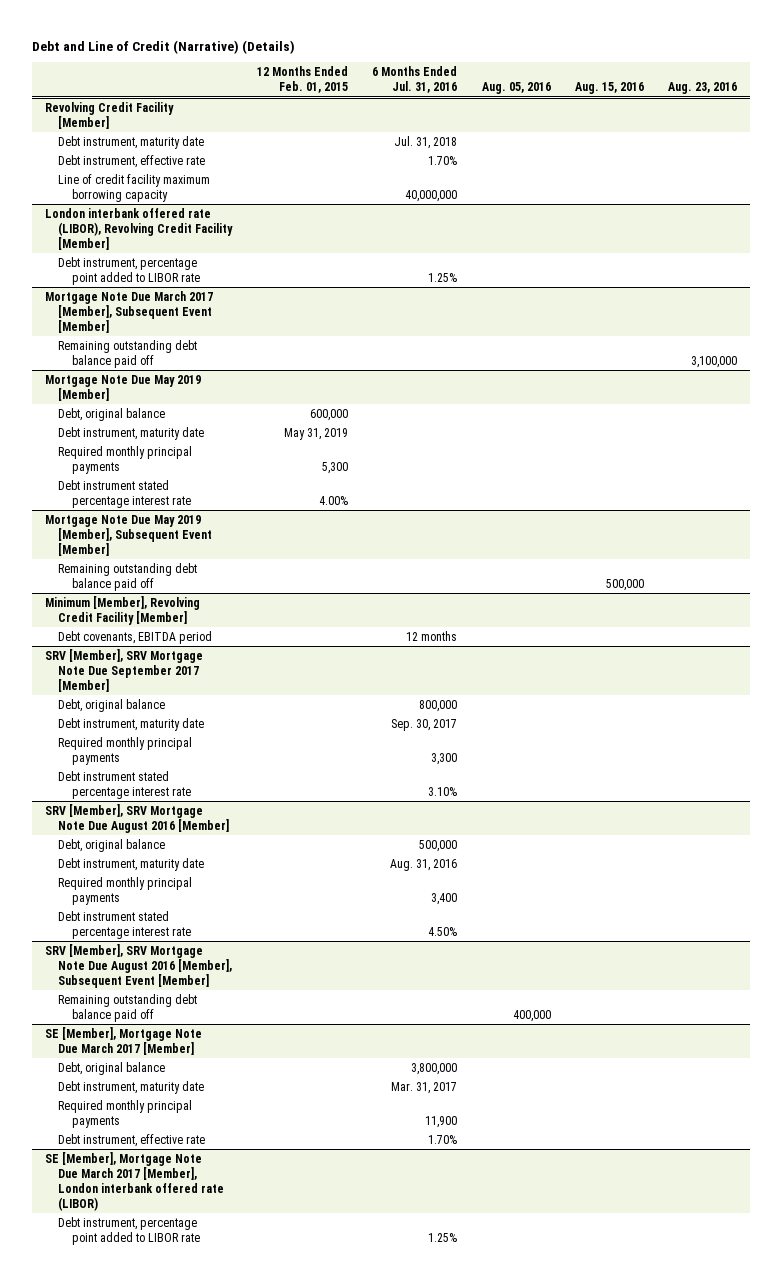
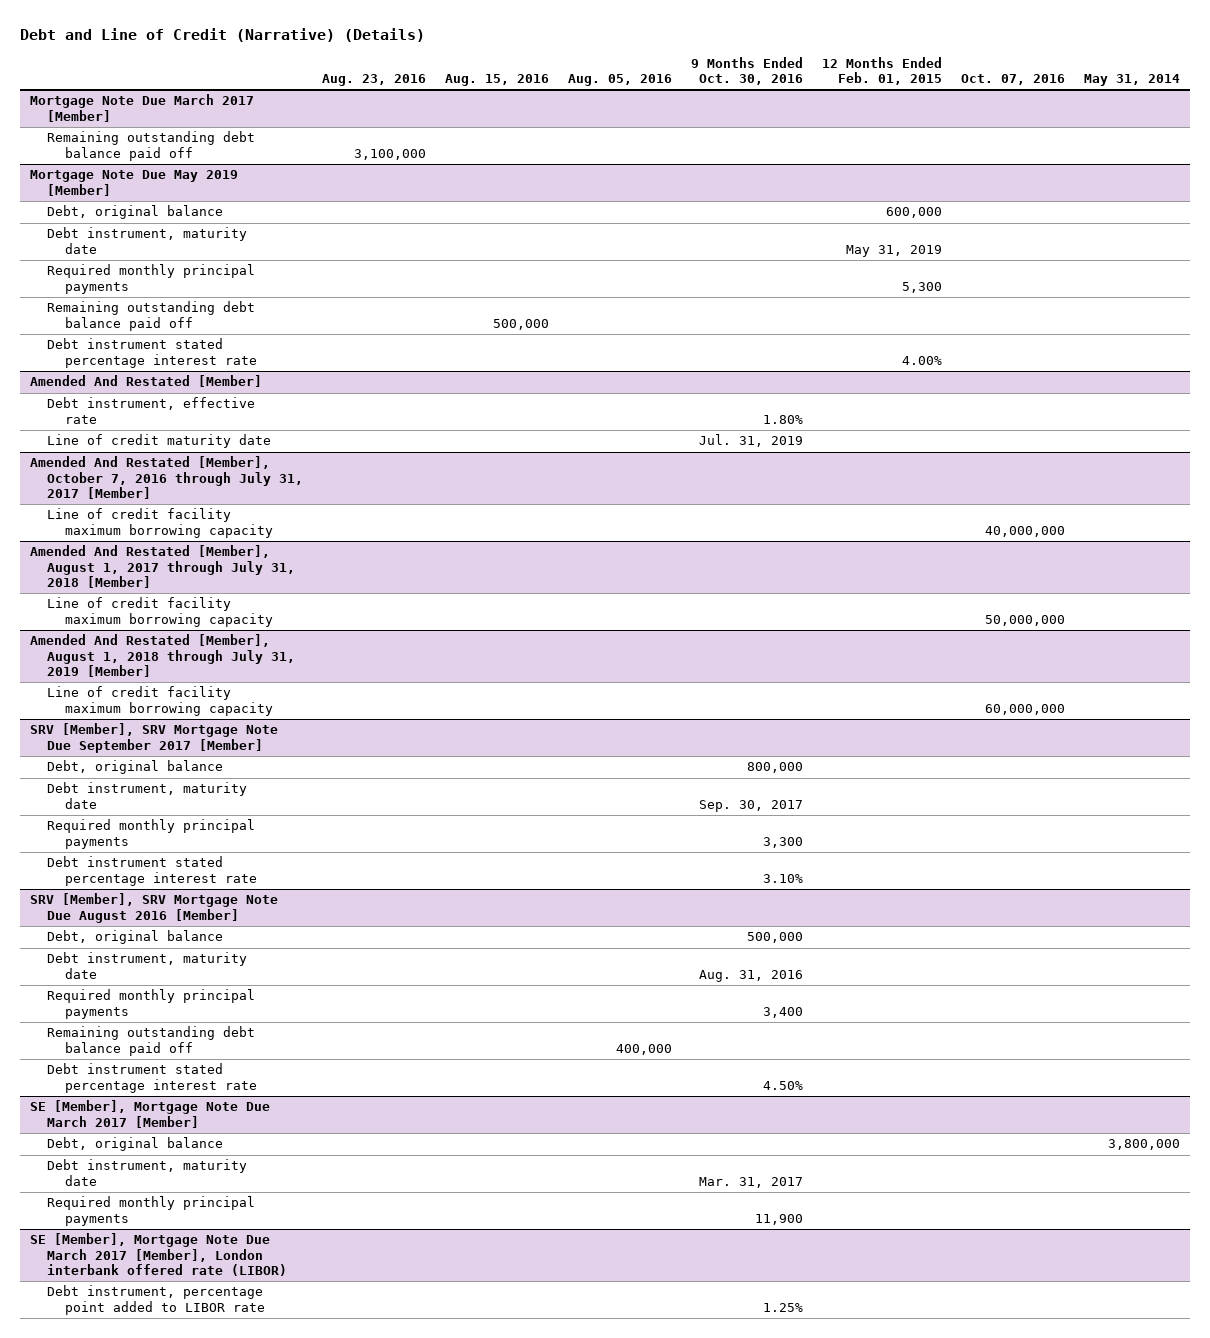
- | 12 Months Ended Feb. 01, 2015 | 6 Months Ended Jul. 31, 2016 | Aug. 05, 2016 | Aug. 15, 2016 | Aug. 23, 2016
+ | Aug. 23, 2016 | Aug. 15, 2016 | Aug. 05, 2016 | 9 Months Ended Oct. 30, 2016 | 12 Months Ended Feb. 01, 2015 | Oct. 07, 2016 | May 31, 2014
- Revolving Credit Facility [Member]
- Debt instrument, maturity date | | Jul. 31, 2018 | | |
- Debt instrument, effective rate | | 1.70% | | |
- Line of credit facility maximum borrowing capacity | | 40,000,000 | | |
- London interbank offered rate (LIBOR), Revolving Credit Facility [Member]
- Debt instrument, percentage point added to LIBOR rate | | 1.25% | | |
- Mortgage Note Due March 2017 [Member], Subsequent Event [Member]
+ Mortgage Note Due March 2017 [Member]
@ Mortgage Note Due May 2019 [Member]
+ Remaining outstanding debt balance paid off | | 500,000 | | | | |
- Mortgage Note Due May 2019 [Member], Subsequent Event [Member]
- Remaining outstanding debt balance paid off | | | | 500,000 |
- Minimum [Member], Revolving Credit Facility [Member]
- Debt covenants, EBITDA period | | 12 months | | |
+ Amended And Restated [Member]
+ Debt instrument, effective rate | | | | 1.80% | | |
+ Line of credit maturity date | | | | Jul. 31, 2019 | | |
+ Amended And Restated [Member], October 7, 2016 through July 31, 2017 [Member]
+ Line of credit facility maximum borrowing capacity | | | | | | 40,000,000 |
+ Amended And Restated [Member], August 1, 2017 through July 31, 2018 [Member]
+ Line of credit facility maximum borrowing capacity | | | | | | 50,000,000 |
+ Amended And Restated [Member], August 1, 2018 through July 31, 2019 [Member]
+ Line of credit facility maximum borrowing capacity | | | | | | 60,000,000 |
@ SRV [Member], SRV Mortgage Note Due August 2016 [Member]
+ Remaining outstanding debt balance paid off | | | 400,000 | | | |
- SRV [Member], SRV Mortgage Note Due August 2016 [Member], Subsequent Event [Member]
- Remaining outstanding debt balance paid off | | | 400,000 | |
@ SE [Member], Mortgage Note Due March 2017 [Member]
- Debt instrument, effective rate | | 1.70% | | |

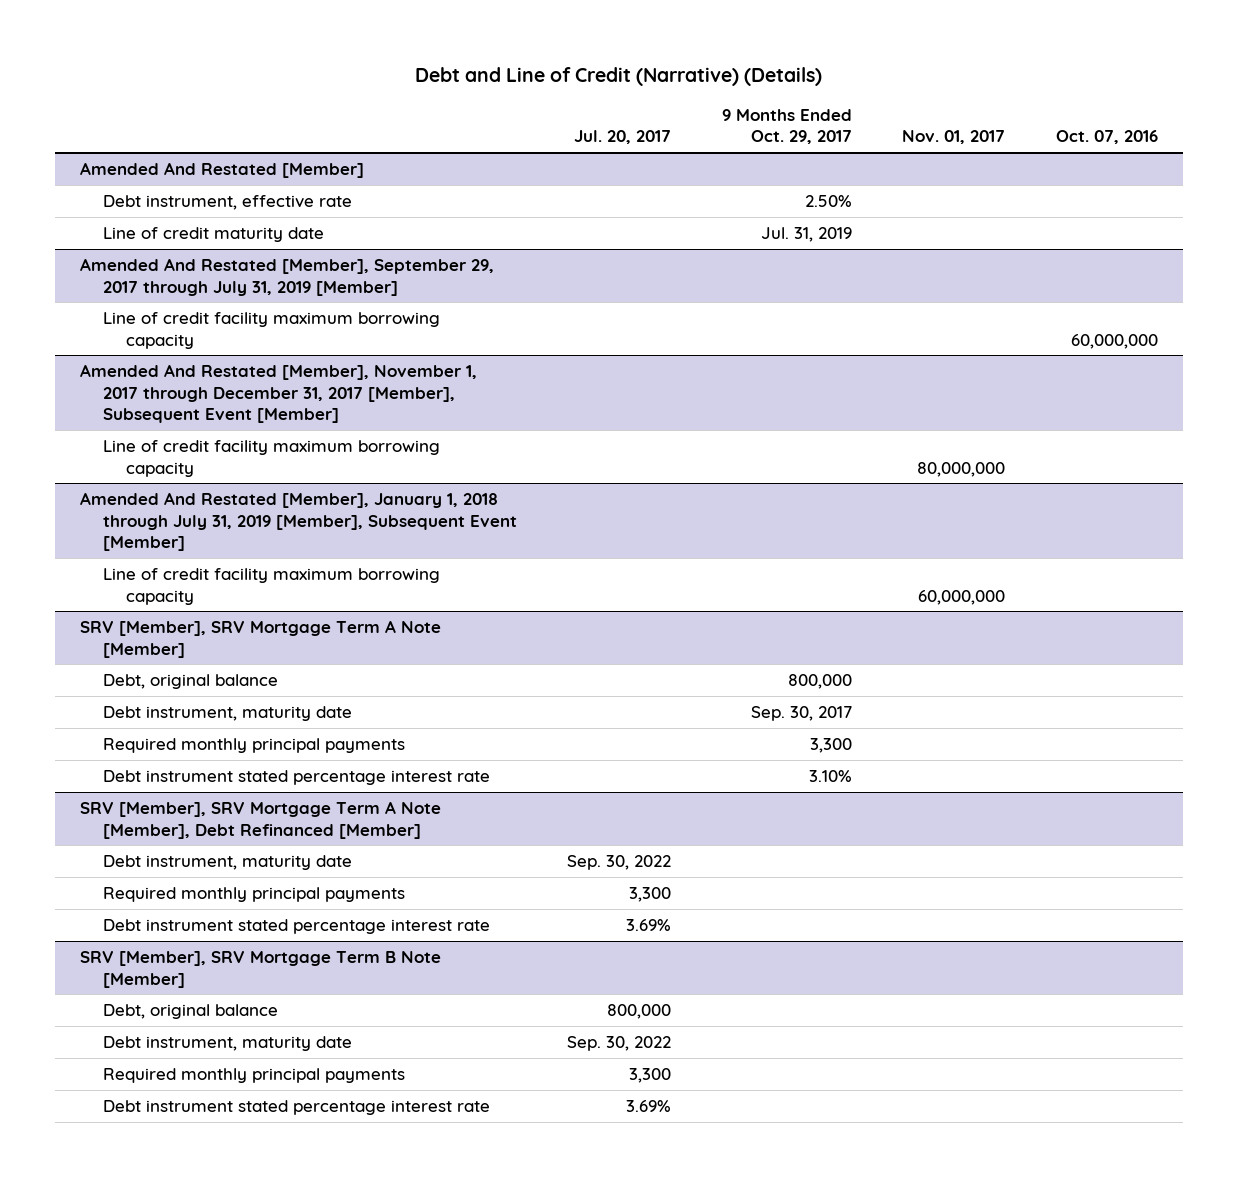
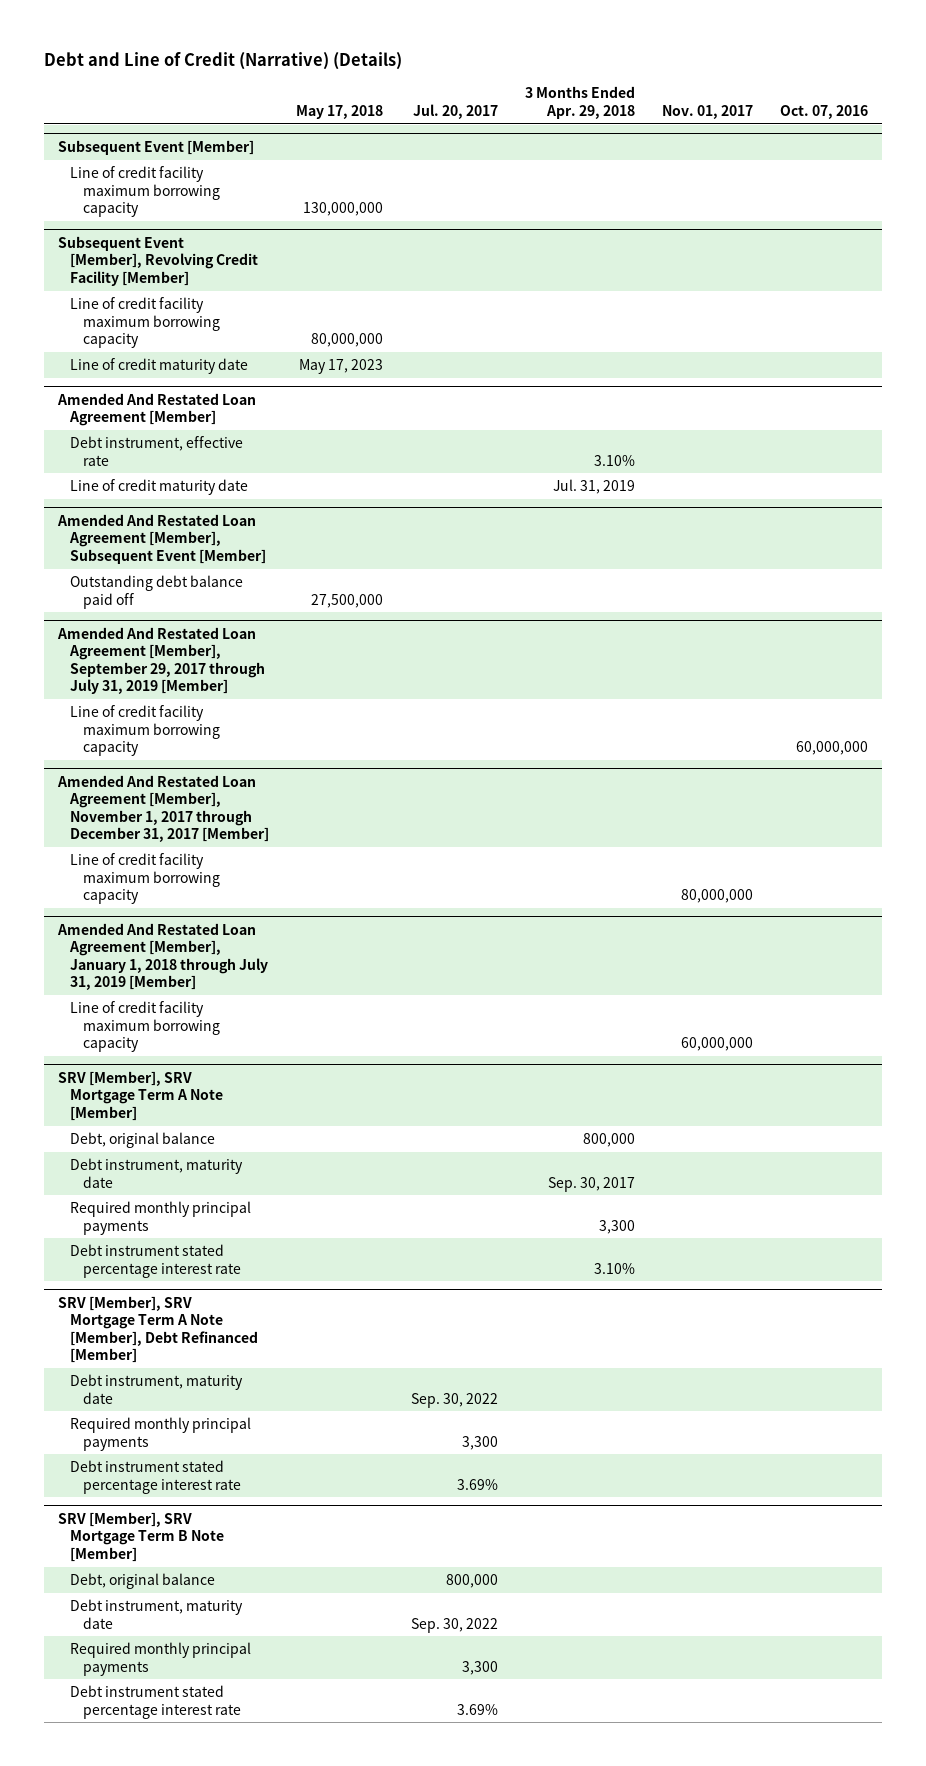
- | Jul. 20, 2017 | 9 Months Ended Oct. 29, 2017 | Nov. 01, 2017 | Oct. 07, 2016
+ | May 17, 2018 | Jul. 20, 2017 | 3 Months Ended Apr. 29, 2018 | Nov. 01, 2017 | Oct. 07, 2016
- Amended And Restated [Member]
+ Subsequent Event [Member]
+ Line of credit facility maximum borrowing capacity | 130,000,000 | | | |
+ Subsequent Event [Member], Revolving Credit Facility [Member]
+ Line of credit facility maximum borrowing capacity | 80,000,000 | | | |
+ Line of credit maturity date | May 17, 2023 | | | |
+ Amended And Restated Loan Agreement [Member]
- Amended And Restated [Member], September 29, 2017 through July 31, 2019 [Member]
+ Amended And Restated Loan Agreement [Member], Subsequent Event [Member]
+ Outstanding debt balance paid off | 27,500,000 | | | |
+ Amended And Restated Loan Agreement [Member], September 29, 2017 through July 31, 2019 [Member]
- Amended And Restated [Member], November 1, 2017 through December 31, 2017 [Member], Subsequent Event [Member]
+ Amended And Restated Loan Agreement [Member], November 1, 2017 through December 31, 2017 [Member]
- Amended And Restated [Member], January 1, 2018 through July 31, 2019 [Member], Subsequent Event [Member]
+ Amended And Restated Loan Agreement [Member], January 1, 2018 through July 31, 2019 [Member]

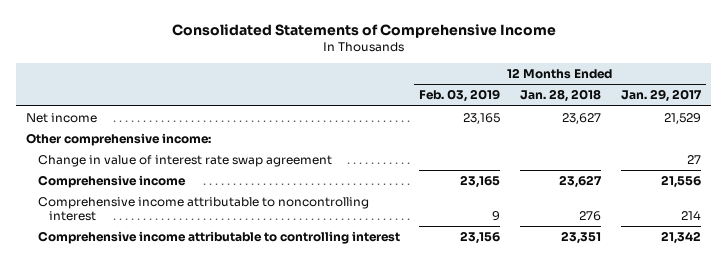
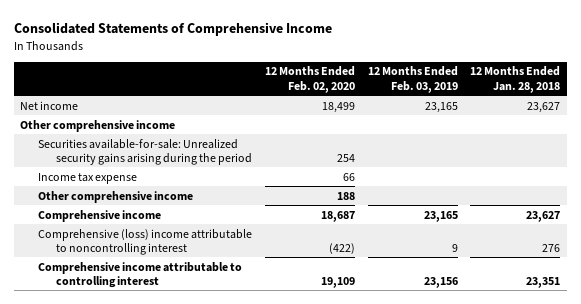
- | 12 Months Ended Feb. 03, 2019 | 12 Months Ended Jan. 28, 2018 | 12 Months Ended Jan. 29, 2017
+ | 12 Months Ended Feb. 02, 2020 | 12 Months Ended Feb. 03, 2019 | 12 Months Ended Jan. 28, 2018
- Other comprehensive income:
- Change in value of interest rate swap agreement | | | 27
+ Other comprehensive income
+ Securities available-for-sale: Unrealized security gains arising during the period | 254 | |
+ Income tax expense | 66 | |
+ Other comprehensive income | 188 | |
- Comprehensive income attributable to noncontrolling interest | 9 | 276 | 214
+ Comprehensive (loss) income attributable to noncontrolling interest | (422) | 9 | 276

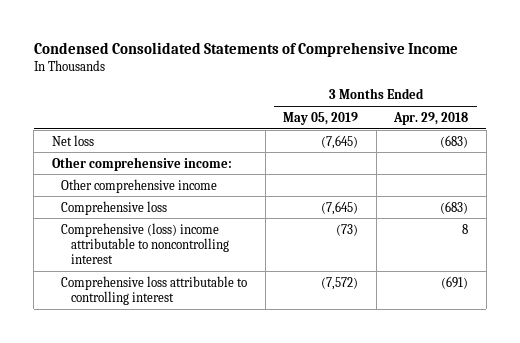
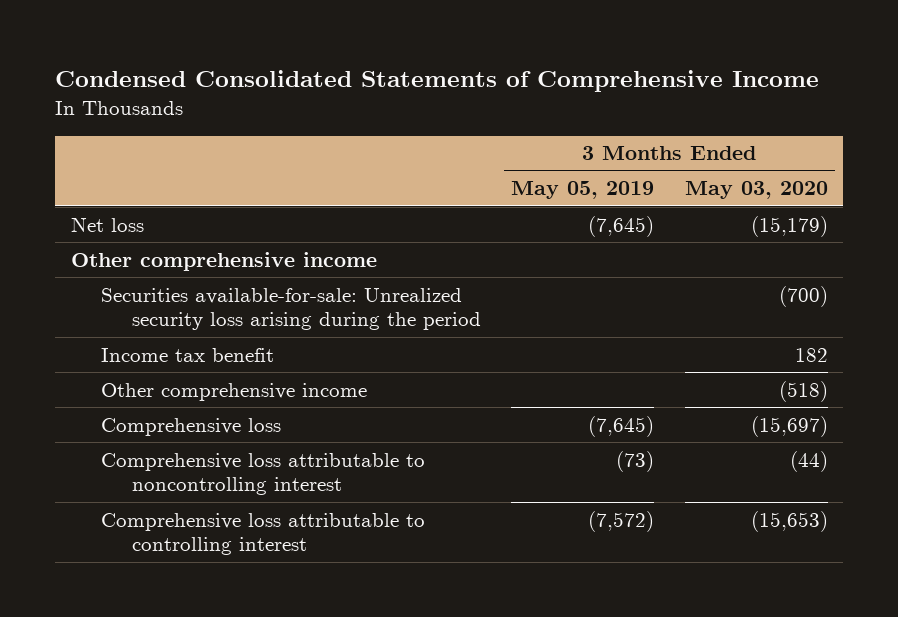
- | 3 Months Ended May 05, 2019 | 3 Months Ended Apr. 29, 2018
+ | 3 Months Ended May 05, 2019 | 3 Months Ended May 03, 2020
- Other comprehensive income:
+ Securities available-for-sale: Unrealized security loss arising during the period | | (700)
+ Income tax benefit | | 182
+ Other comprehensive income | | (518)
- Comprehensive (loss) income attributable to noncontrolling interest | (73) | 8
+ Comprehensive loss attributable to noncontrolling interest | (73) | (44)

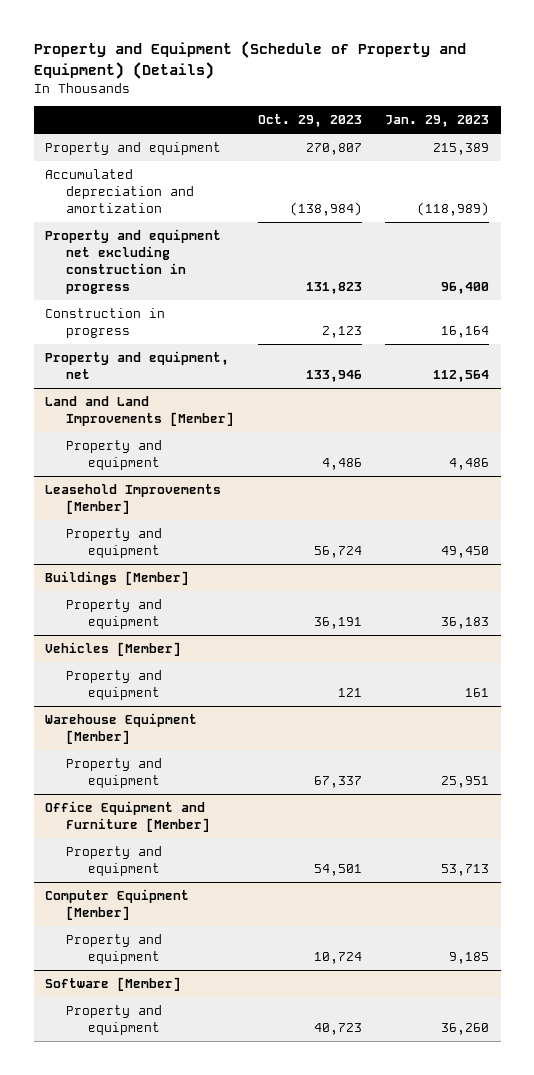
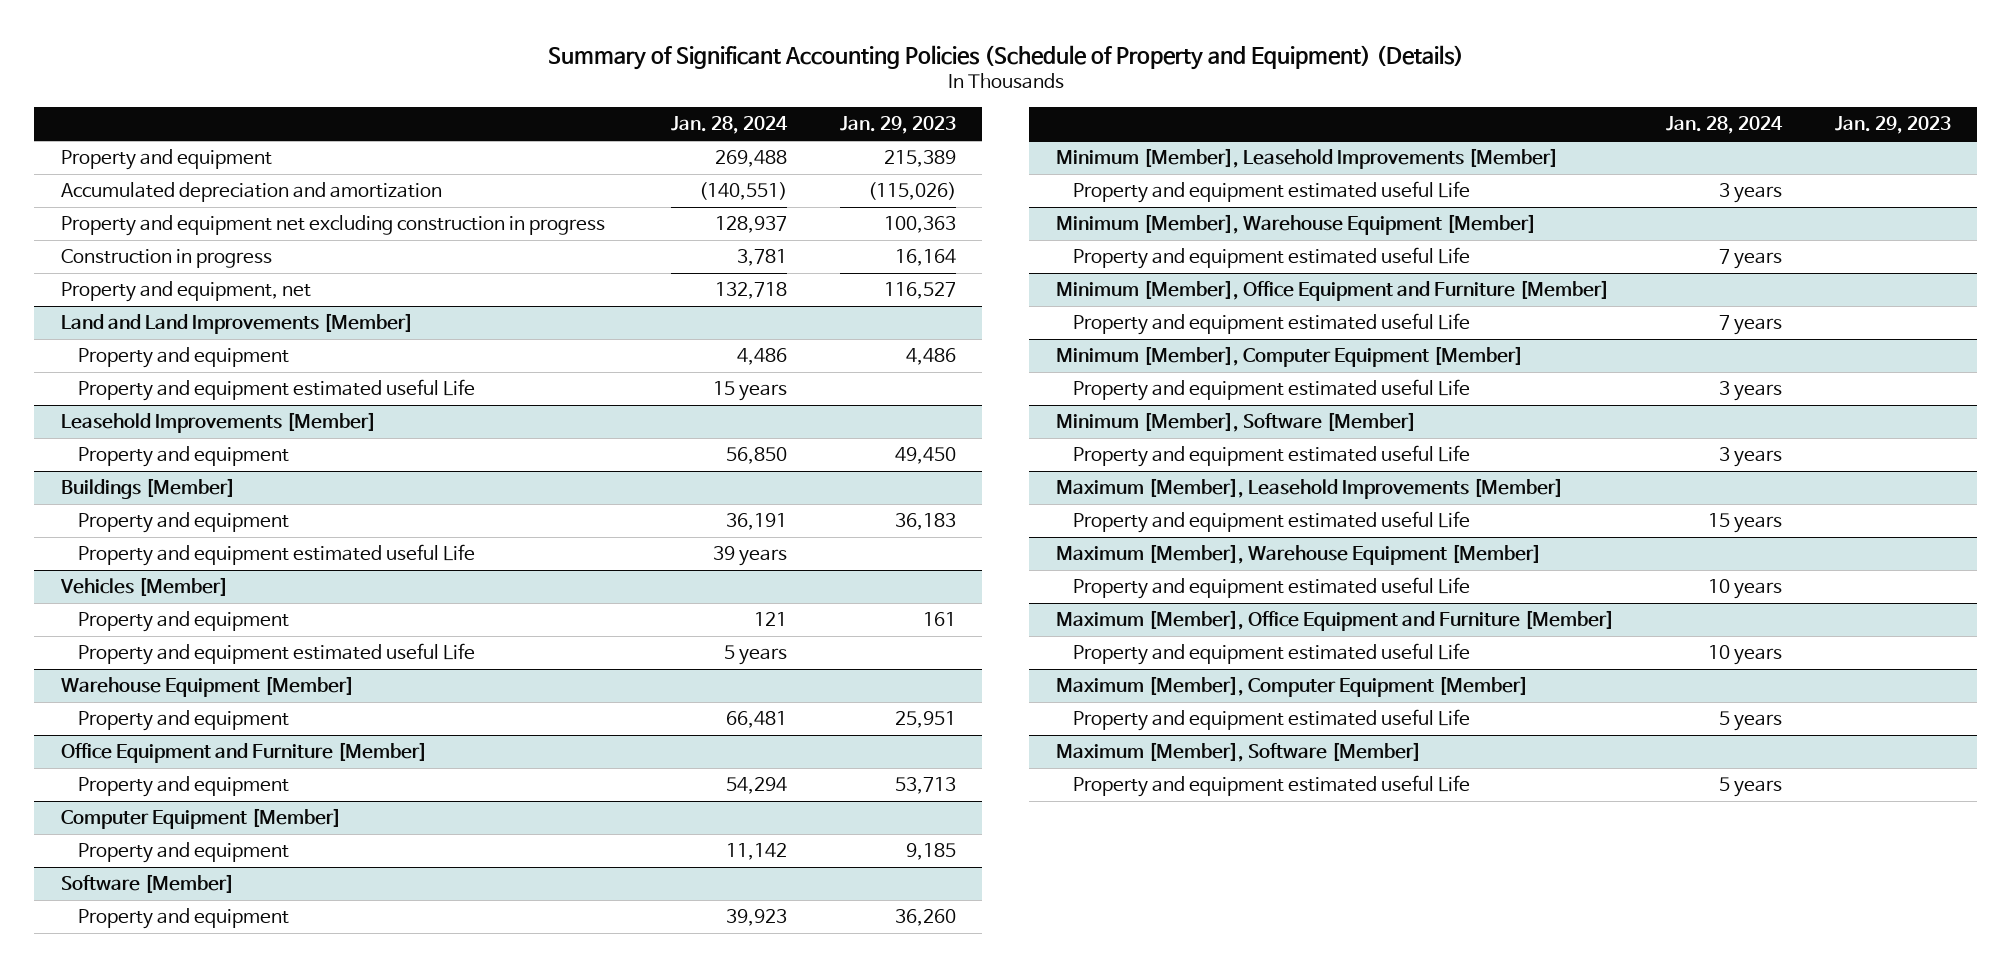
- Property and Equipment (Schedule of Property and Equipment) (Details)
+ Summary of Significant Accounting Policies (Schedule of Property and Equipment) (Details)
- | Oct. 29, 2023 | Jan. 29, 2023
+ | Jan. 28, 2024 | Jan. 29, 2023
- Accumulated depreciation and amortization | (138,984) | (118,989)
- Property and equipment net excluding construction in progress | 131,823 | 96,400
+ Accumulated depreciation and amortization | (140,551) | (115,026)
+ Property and equipment net excluding construction in progress | 128,937 | 100,363
- Property and equipment, net | 133,946 | 112,564
+ Property and equipment, net | 132,718 | 116,527
@ Land and Land Improvements [Member]
+ Property and equipment estimated useful Life | 15 years |
@ Buildings [Member]
+ Property and equipment estimated useful Life | 39 years |
@ Vehicles [Member]
+ Property and equipment estimated useful Life | 5 years |
+ Minimum [Member], Leasehold Improvements [Member]
+ Property and equipment estimated useful Life | 3 years |
+ Minimum [Member], Warehouse Equipment [Member]
+ Property and equipment estimated useful Life | 7 years |
+ Minimum [Member], Office Equipment and Furniture [Member]
+ Property and equipment estimated useful Life | 7 years |
+ Minimum [Member], Computer Equipment [Member]
+ Property and equipment estimated useful Life | 3 years |
+ Minimum [Member], Software [Member]
+ Property and equipment estimated useful Life | 3 years |
+ Maximum [Member], Leasehold Improvements [Member]
+ Property and equipment estimated useful Life | 15 years |
+ Maximum [Member], Warehouse Equipment [Member]
+ Property and equipment estimated useful Life | 10 years |
+ Maximum [Member], Office Equipment and Furniture [Member]
+ Property and equipment estimated useful Life | 10 years |
+ Maximum [Member], Computer Equipment [Member]
+ Property and equipment estimated useful Life | 5 years |
+ Maximum [Member], Software [Member]
+ Property and equipment estimated useful Life | 5 years |

